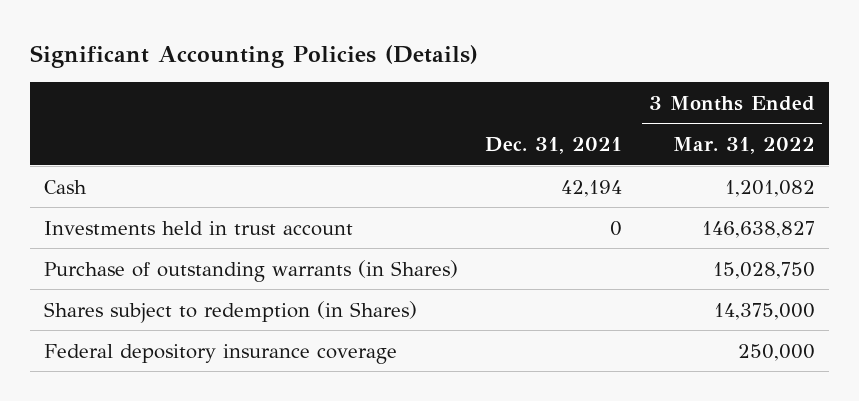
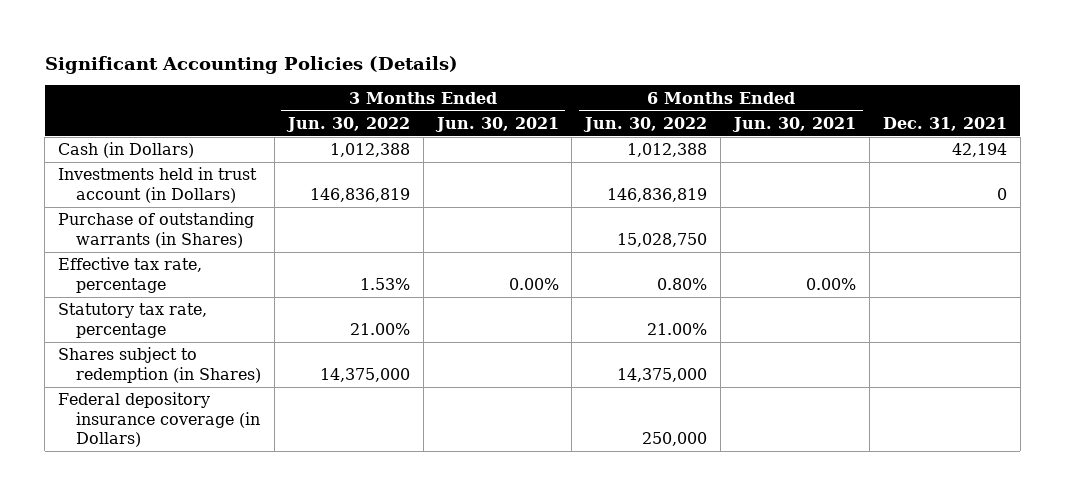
- | Dec. 31, 2021 | 3 Months Ended Mar. 31, 2022
+ | 3 Months Ended Jun. 30, 2022 | 3 Months Ended Jun. 30, 2021 | 6 Months Ended Jun. 30, 2022 | 6 Months Ended Jun. 30, 2021 | Dec. 31, 2021
- Cash | 42,194 | 1,201,082
- Investments held in trust account | 0 | 146,638,827
+ Cash (in Dollars) | 1,012,388 | | 1,012,388 | | 42,194
+ Investments held in trust account (in Dollars) | 146,836,819 | | 146,836,819 | | 0
+ Effective tax rate, percentage | 1.53% | 0.00% | 0.80% | 0.00% |
+ Statutory tax rate, percentage | 21.00% | | 21.00% | |
- Federal depository insurance coverage | | 250,000
+ Federal depository insurance coverage (in Dollars) | | | 250,000 | |

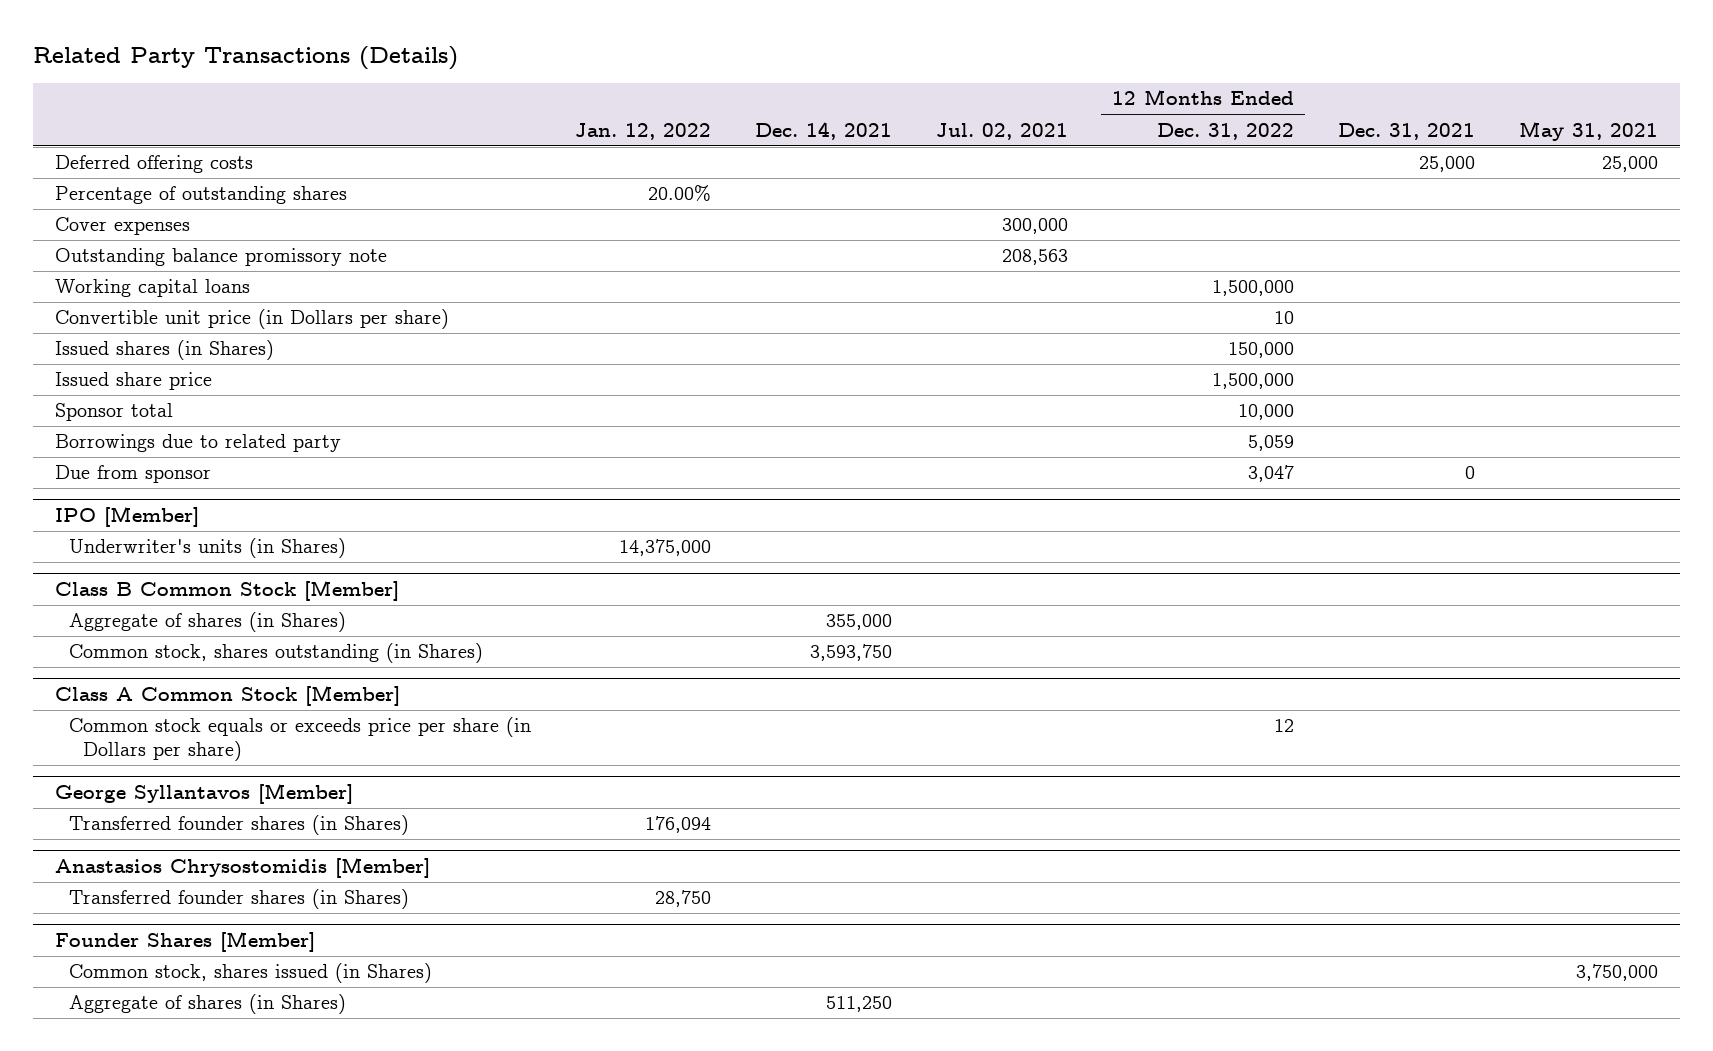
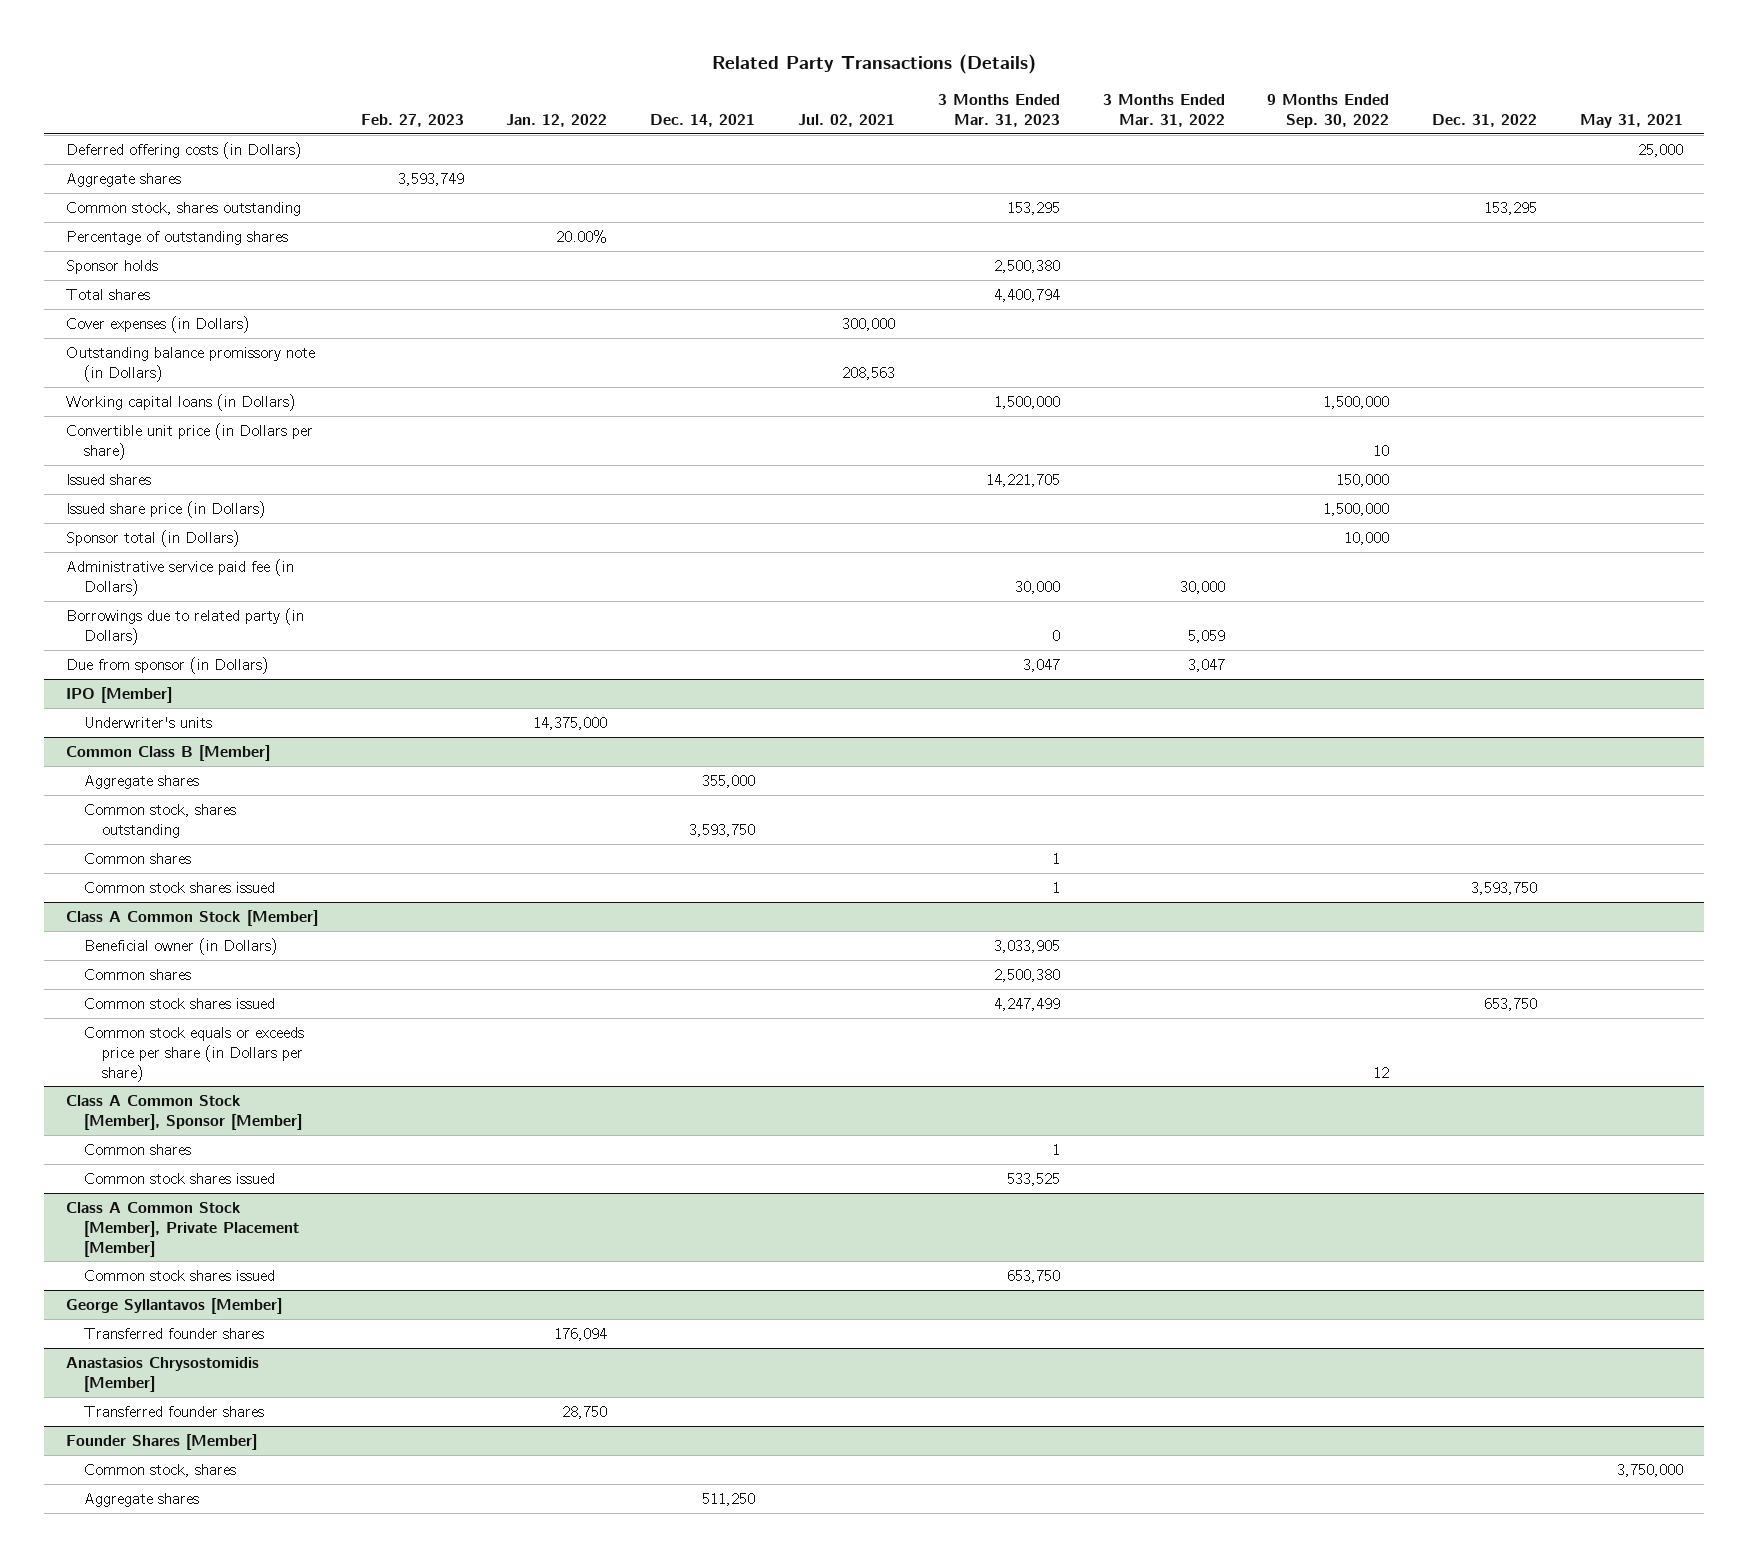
- | Jan. 12, 2022 | Dec. 14, 2021 | Jul. 02, 2021 | 12 Months Ended Dec. 31, 2022 | Dec. 31, 2021 | May 31, 2021
+ | Feb. 27, 2023 | Jan. 12, 2022 | Dec. 14, 2021 | Jul. 02, 2021 | 3 Months Ended Mar. 31, 2023 | 3 Months Ended Mar. 31, 2022 | 9 Months Ended Sep. 30, 2022 | Dec. 31, 2022 | May 31, 2021
- Deferred offering costs | | | | | 25,000 | 25,000
+ Deferred offering costs (in Dollars) | | | | | | | | | 25,000
+ Aggregate shares | 3,593,749 | | | | | | | |
+ Common stock, shares outstanding | | | | | 153,295 | | | 153,295 |
- Cover expenses | | | 300,000 | | |
- Outstanding balance promissory note | | | 208,563 | | |
- Working capital loans | | | | 1,500,000 | |
+ Sponsor holds | | | | | 2,500,380 | | | |
+ Total shares | | | | | 4,400,794 | | | |
+ Cover expenses (in Dollars) | | | | 300,000 | | | | |
+ Outstanding balance promissory note (in Dollars) | | | | 208,563 | | | | |
+ Working capital loans (in Dollars) | | | | | 1,500,000 | | 1,500,000 | |
- Issued shares (in Shares) | | | | 150,000 | |
- Issued share price | | | | 1,500,000 | |
- Sponsor total | | | | 10,000 | |
- Borrowings due to related party | | | | 5,059 | |
- Due from sponsor | | | | 3,047 | 0 |
+ Issued shares | | | | | 14,221,705 | | 150,000 | |
+ Issued share price (in Dollars) | | | | | | | 1,500,000 | |
+ Sponsor total (in Dollars) | | | | | | | 10,000 | |
+ Administrative service paid fee (in Dollars) | | | | | 30,000 | 30,000 | | |
+ Borrowings due to related party (in Dollars) | | | | | 0 | 5,059 | | |
+ Due from sponsor (in Dollars) | | | | | 3,047 | 3,047 | | |
@ IPO [Member]
- Underwriter's units (in Shares) | 14,375,000 | | | | |
- Class B Common Stock [Member]
- Aggregate of shares (in Shares) | | 355,000 | | | |
- Common stock, shares outstanding (in Shares) | | 3,593,750 | | | |
@ IPO [Member]
+ Underwriter's units | | 14,375,000 | | | | | | |
+ Common Class B [Member]
+ Aggregate shares | | | 355,000 | | | | | |
+ Common stock, shares outstanding | | | 3,593,750 | | | | | |
+ Common shares | | | | | 1 | | | |
+ Common stock shares issued | | | | | 1 | | | 3,593,750 |
@ Class A Common Stock [Member]
+ Beneficial owner (in Dollars) | | | | | 3,033,905 | | | |
+ Common shares | | | | | 2,500,380 | | | |
+ Common stock shares issued | | | | | 4,247,499 | | | 653,750 |
+ Class A Common Stock [Member], Sponsor [Member]
+ Common shares | | | | | 1 | | | |
+ Common stock shares issued | | | | | 533,525 | | | |
+ Class A Common Stock [Member], Private Placement [Member]
+ Common stock shares issued | | | | | 653,750 | | | |
@ George Syllantavos [Member]
- Transferred founder shares (in Shares) | 176,094 | | | | |
+ Transferred founder shares | | 176,094 | | | | | | |
@ Anastasios Chrysostomidis [Member]
- Transferred founder shares (in Shares) | 28,750 | | | | |
+ Transferred founder shares | | 28,750 | | | | | | |
@ Founder Shares [Member]
- Common stock, shares issued (in Shares) | | | | | | 3,750,000
- Aggregate of shares (in Shares) | | 511,250 | | | |
+ Common stock, shares | | | | | | | | | 3,750,000
+ Aggregate shares | | | 511,250 | | | | | |

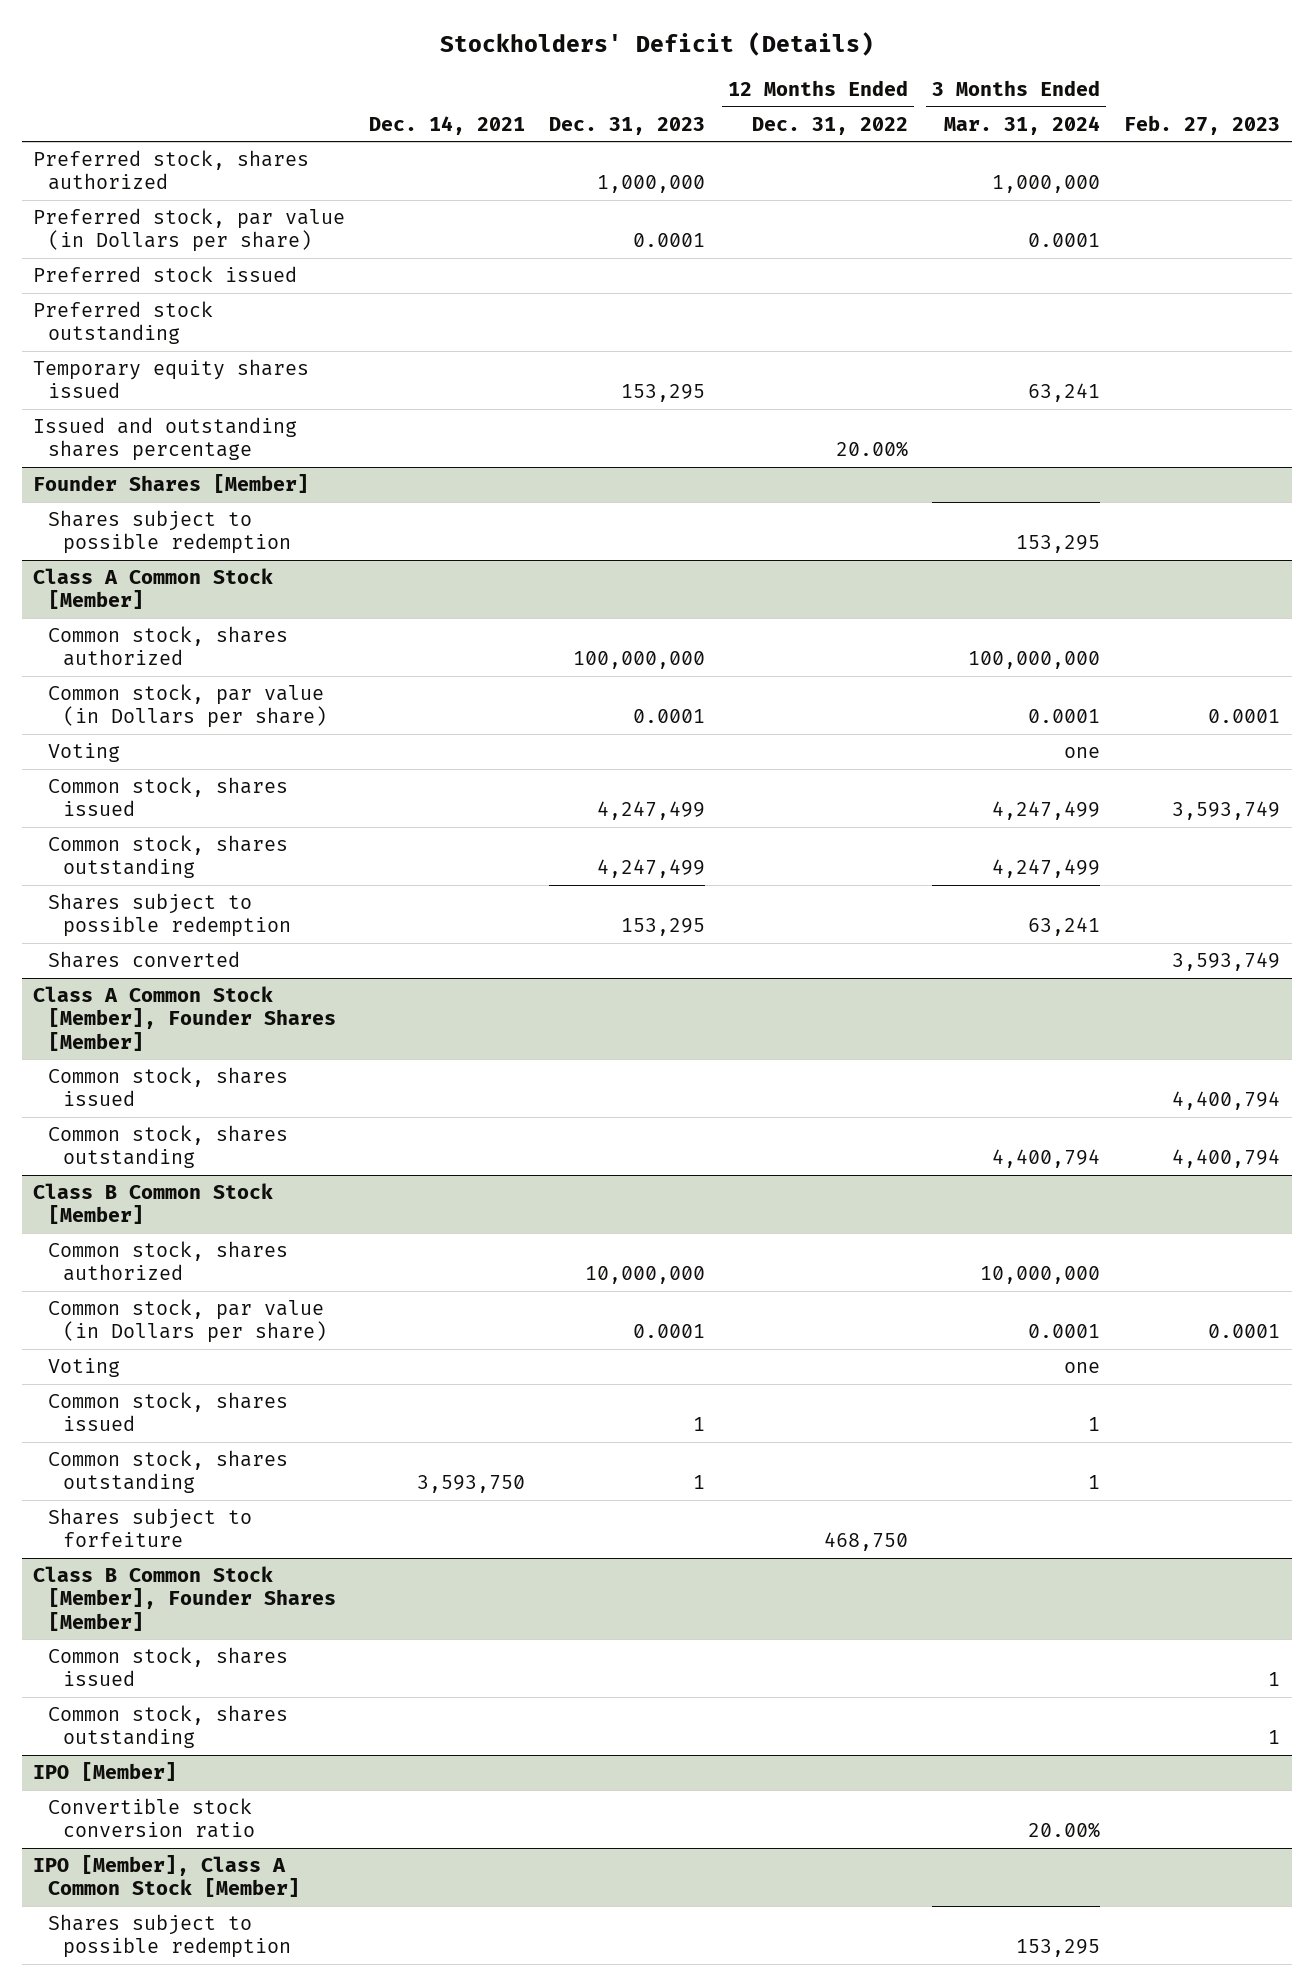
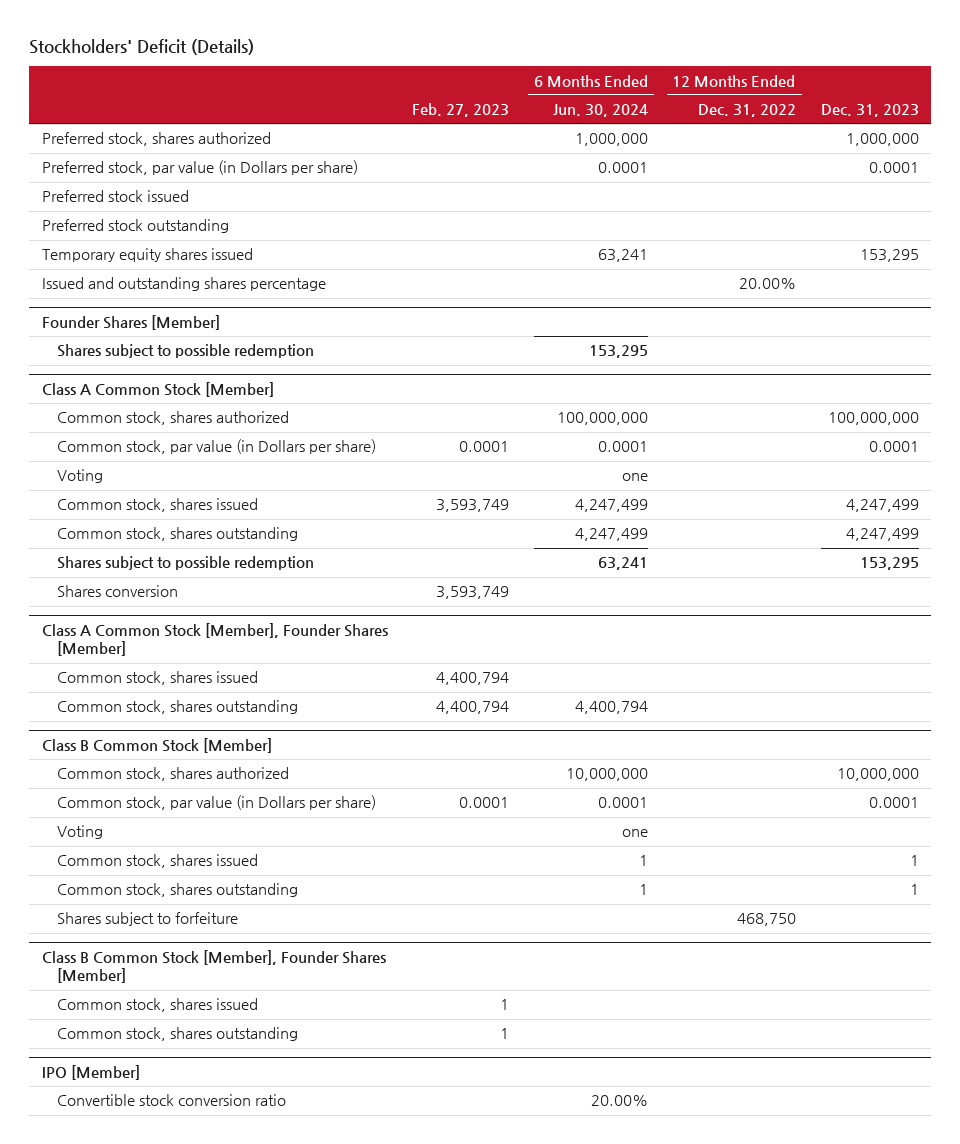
- | Dec. 14, 2021 | Dec. 31, 2023 | 12 Months Ended Dec. 31, 2022 | 3 Months Ended Mar. 31, 2024 | Feb. 27, 2023
+ | Feb. 27, 2023 | 6 Months Ended Jun. 30, 2024 | 12 Months Ended Dec. 31, 2022 | Dec. 31, 2023
@ Class A Common Stock [Member]
- Shares converted | | | | | 3,593,749
+ Shares conversion | 3,593,749 | | |
- IPO [Member], Class A Common Stock [Member]
- Shares subject to possible redemption | | | | 153,295 |

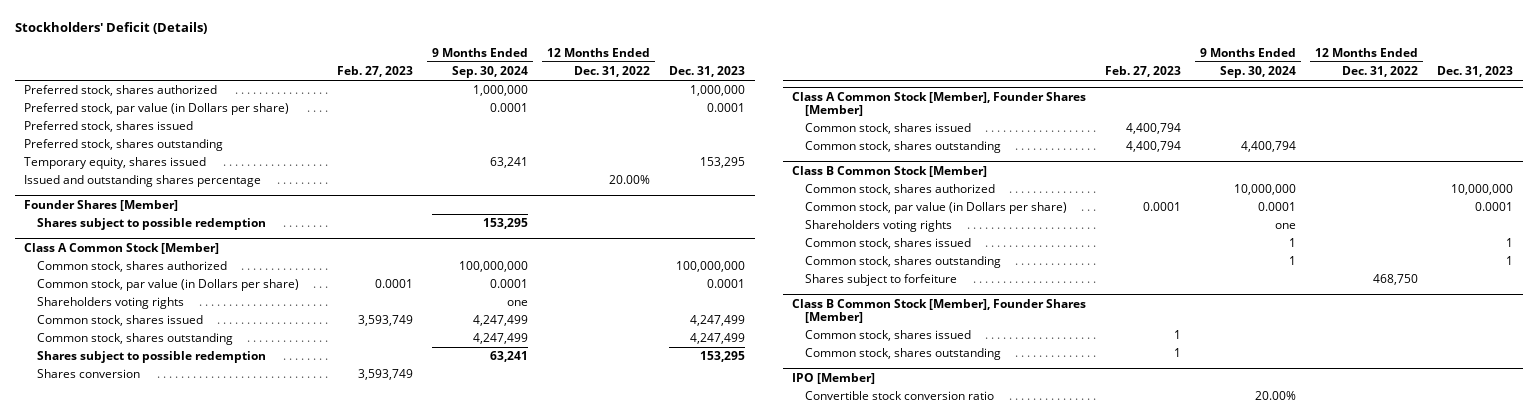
- | Feb. 27, 2023 | 6 Months Ended Jun. 30, 2024 | 12 Months Ended Dec. 31, 2022 | Dec. 31, 2023
+ | Feb. 27, 2023 | 9 Months Ended Sep. 30, 2024 | 12 Months Ended Dec. 31, 2022 | Dec. 31, 2023
- Preferred stock issued
- Preferred stock outstanding
- Temporary equity shares issued | | 63,241 | | 153,295
+ Preferred stock, shares issued
+ Preferred stock, shares outstanding
+ Temporary equity, shares issued | | 63,241 | | 153,295
@ Class A Common Stock [Member]
- Voting | | one | |
+ Shareholders voting rights | | one | |
@ Class B Common Stock [Member]
- Voting | | one | |
+ Shareholders voting rights | | one | |

